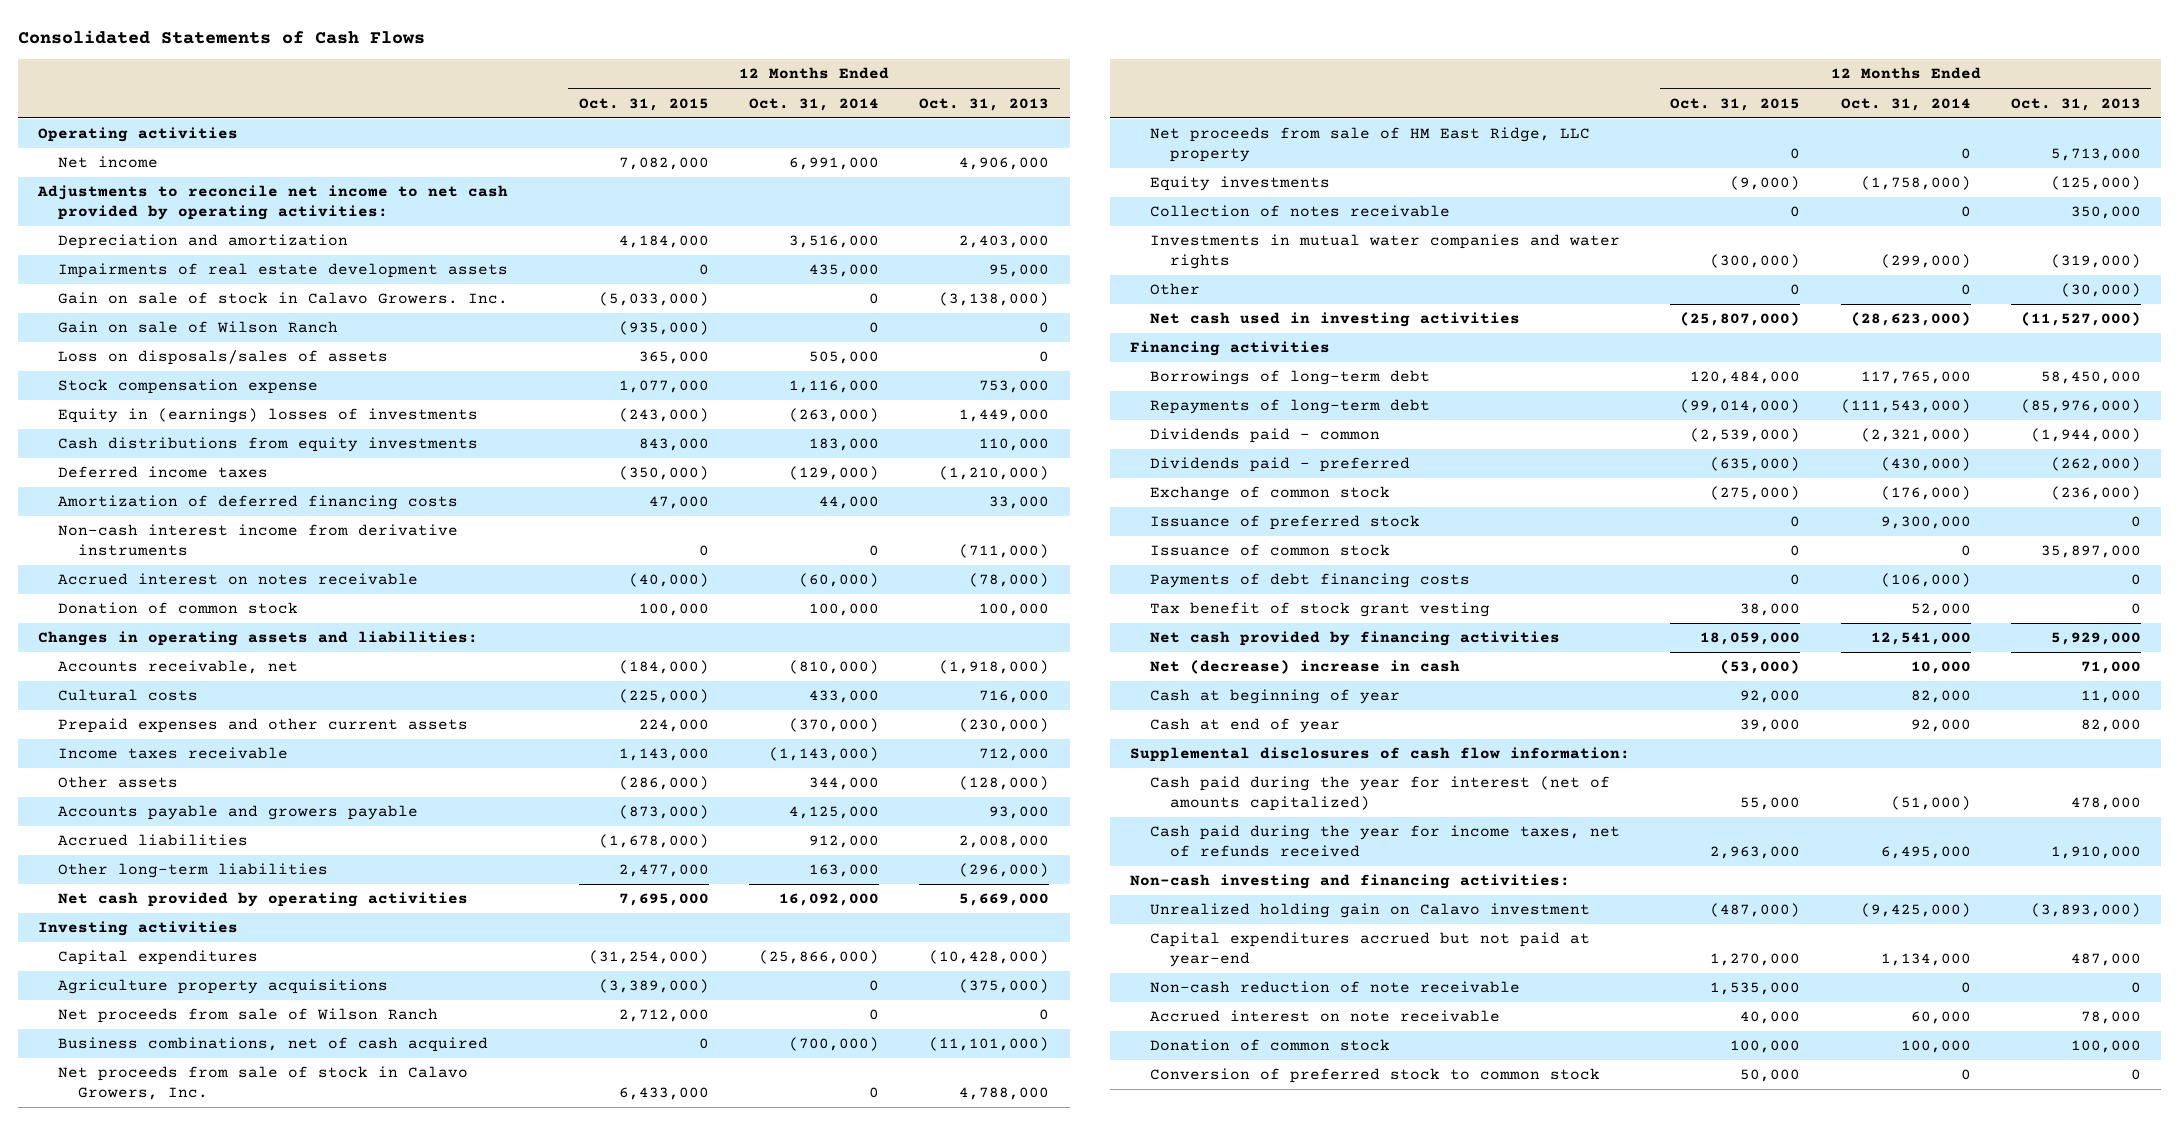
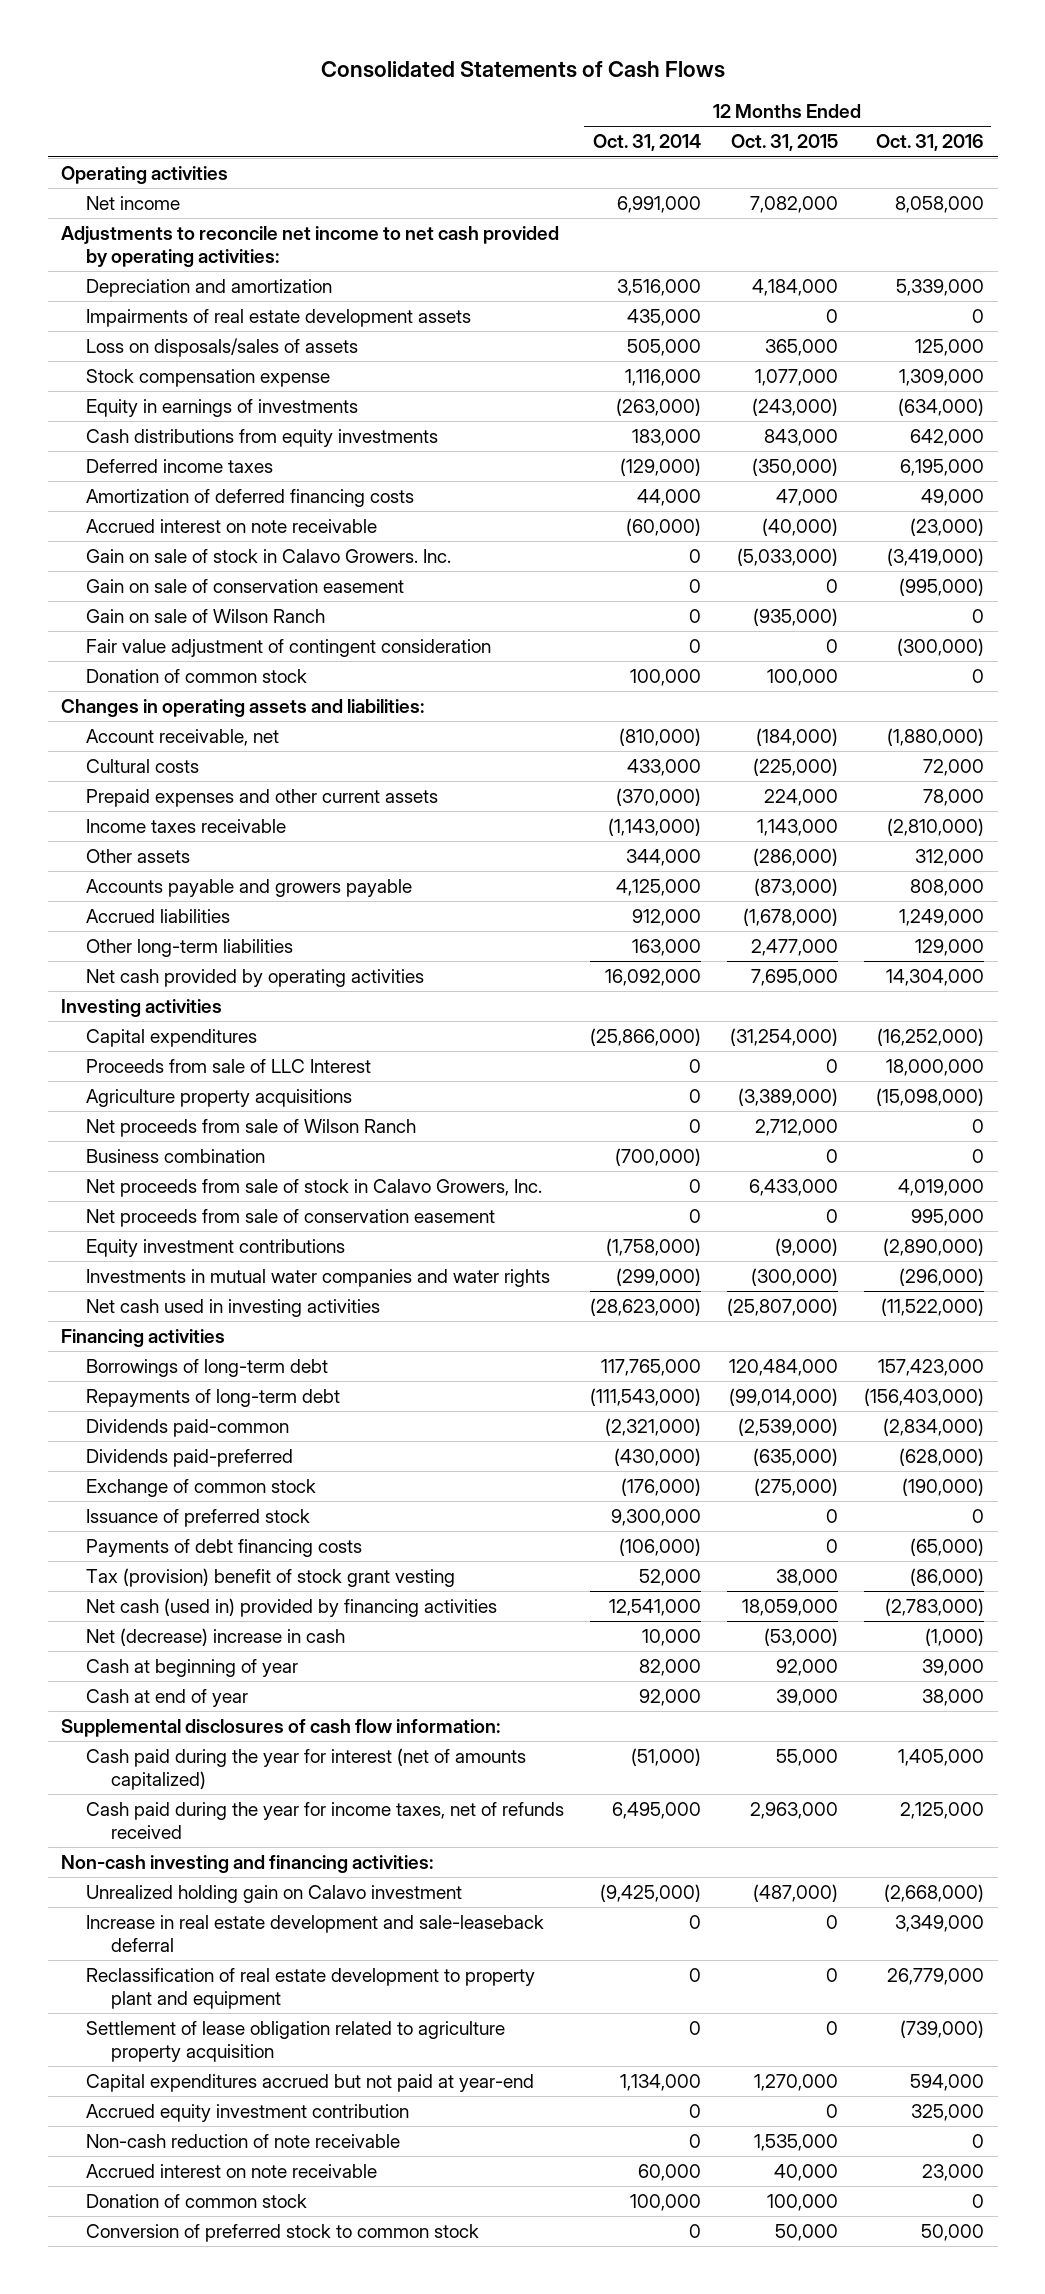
- | 12 Months Ended Oct. 31, 2015 | 12 Months Ended Oct. 31, 2014 | 12 Months Ended Oct. 31, 2013
+ | 12 Months Ended Oct. 31, 2014 | 12 Months Ended Oct. 31, 2015 | 12 Months Ended Oct. 31, 2016
- Equity in (earnings) losses of investments | (243,000) | (263,000) | 1,449,000
+ Equity in earnings of investments | (263,000) | (243,000) | (634,000)
- Non-cash interest income from derivative instruments | 0 | 0 | (711,000)
- Accrued interest on notes receivable | (40,000) | (60,000) | (78,000)
+ Accrued interest on note receivable | (60,000) | (40,000) | (23,000)
moved down: Gain on sale of stock in Calavo Growers. Inc. | 0 | (5,033,000) | (3,419,000)
+ Gain on sale of conservation easement | 0 | 0 | (995,000)
moved down: Gain on sale of Wilson Ranch | 0 | (935,000) | 0
+ Fair value adjustment of contingent consideration | 0 | 0 | (300,000)
- Accounts receivable, net | (184,000) | (810,000) | (1,918,000)
+ Account receivable, net | (810,000) | (184,000) | (1,880,000)
+ Proceeds from sale of LLC Interest | 0 | 0 | 18,000,000
- Business combinations, net of cash acquired | 0 | (700,000) | (11,101,000)
+ Business combination | (700,000) | 0 | 0
- Net proceeds from sale of HM East Ridge, LLC property | 0 | 0 | 5,713,000
- Equity investments | (9,000) | (1,758,000) | (125,000)
- Collection of notes receivable | 0 | 0 | 350,000
+ Net proceeds from sale of conservation easement | 0 | 0 | 995,000
+ Equity investment contributions | (1,758,000) | (9,000) | (2,890,000)
- Other | 0 | 0 | (30,000)
- Dividends paid - common | (2,539,000) | (2,321,000) | (1,944,000)
- Dividends paid - preferred | (635,000) | (430,000) | (262,000)
+ Dividends paid-common | (2,321,000) | (2,539,000) | (2,834,000)
+ Dividends paid-preferred | (430,000) | (635,000) | (628,000)
- Issuance of common stock | 0 | 0 | 35,897,000
- Tax benefit of stock grant vesting | 38,000 | 52,000 | 0
- Net cash provided by financing activities | 18,059,000 | 12,541,000 | 5,929,000
+ Tax (provision) benefit of stock grant vesting | 52,000 | 38,000 | (86,000)
+ Net cash (used in) provided by financing activities | 12,541,000 | 18,059,000 | (2,783,000)
+ Increase in real estate development and sale-leaseback deferral | 0 | 0 | 3,349,000
+ Reclassification of real estate development to property plant and equipment | 0 | 0 | 26,779,000
+ Settlement of lease obligation related to agriculture property acquisition | 0 | 0 | (739,000)
+ Accrued equity investment contribution | 0 | 0 | 325,000

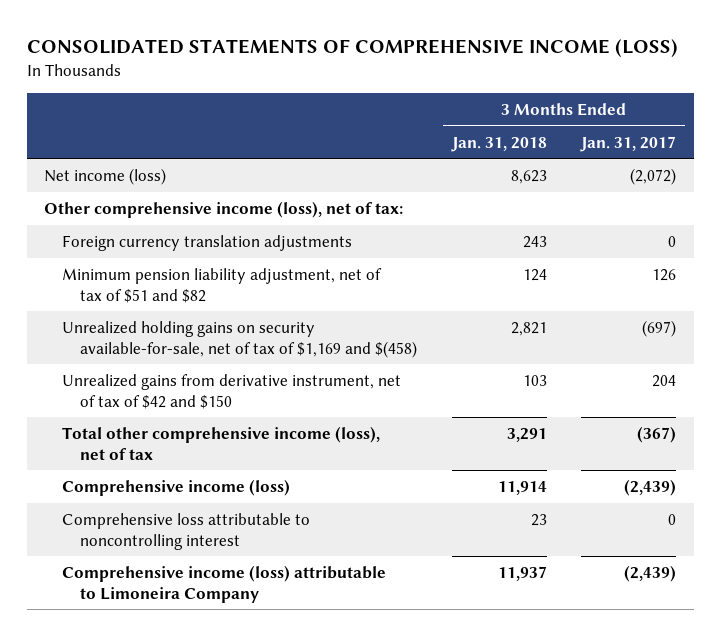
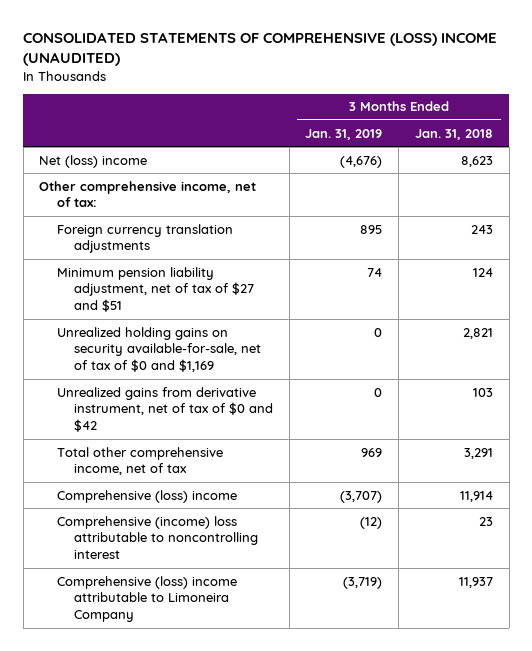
- CONSOLIDATED STATEMENTS OF COMPREHENSIVE INCOME (LOSS)
+ CONSOLIDATED STATEMENTS OF COMPREHENSIVE (LOSS) INCOME (UNAUDITED)
- | 3 Months Ended Jan. 31, 2018 | 3 Months Ended Jan. 31, 2017
+ | 3 Months Ended Jan. 31, 2019 | 3 Months Ended Jan. 31, 2018
- Net income (loss) | 8,623 | (2,072)
- Other comprehensive income (loss), net of tax:
+ Net (loss) income | (4,676) | 8,623
+ Other comprehensive income, net of tax:
- Minimum pension liability adjustment, net of tax of $51 and $82 | 124 | 126
- Unrealized holding gains on security available-for-sale, net of tax of $1,169 and $(458) | 2,821 | (697)
- Unrealized gains from derivative instrument, net of tax of $42 and $150 | 103 | 204
- Total other comprehensive income (loss), net of tax | 3,291 | (367)
- Comprehensive income (loss) | 11,914 | (2,439)
- Comprehensive loss attributable to noncontrolling interest | 23 | 0
- Comprehensive income (loss) attributable to Limoneira Company | 11,937 | (2,439)
+ Minimum pension liability adjustment, net of tax of $27 and $51 | 74 | 124
+ Unrealized holding gains on security available-for-sale, net of tax of $0 and $1,169 | 0 | 2,821
+ Unrealized gains from derivative instrument, net of tax of $0 and $42 | 0 | 103
+ Total other comprehensive income, net of tax | 969 | 3,291
+ Comprehensive (loss) income | (3,707) | 11,914
+ Comprehensive (income) loss attributable to noncontrolling interest | (12) | 23
+ Comprehensive (loss) income attributable to Limoneira Company | (3,719) | 11,937

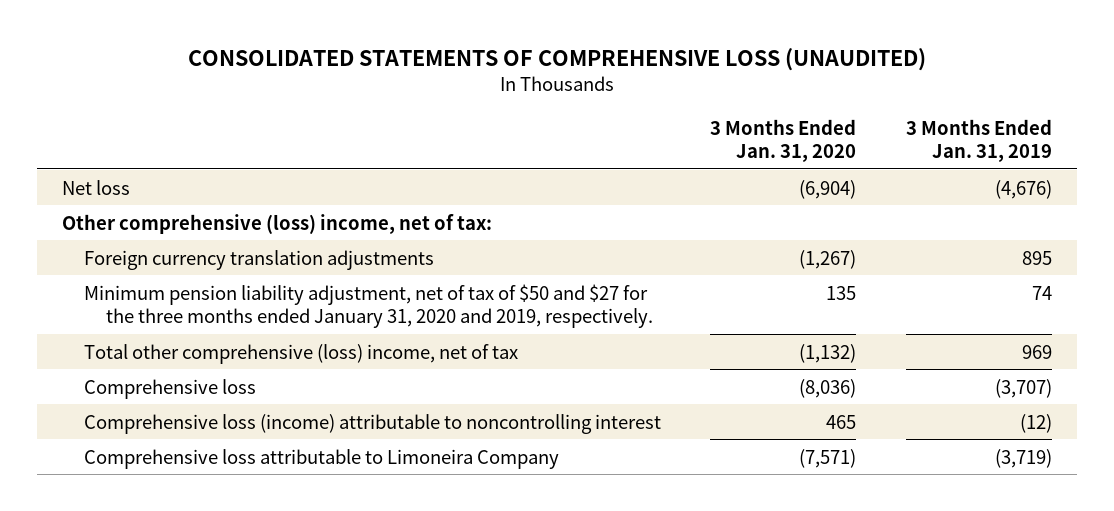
- CONSOLIDATED STATEMENTS OF COMPREHENSIVE (LOSS) INCOME (UNAUDITED)
+ CONSOLIDATED STATEMENTS OF COMPREHENSIVE LOSS (UNAUDITED)
- | 3 Months Ended Jan. 31, 2019 | 3 Months Ended Jan. 31, 2018
+ | 3 Months Ended Jan. 31, 2020 | 3 Months Ended Jan. 31, 2019
- Net (loss) income | (4,676) | 8,623
- Other comprehensive income, net of tax:
+ Net loss | (6,904) | (4,676)
+ Other comprehensive (loss) income, net of tax:
- Minimum pension liability adjustment, net of tax of $27 and $51 | 74 | 124
- Unrealized holding gains on security available-for-sale, net of tax of $0 and $1,169 | 0 | 2,821
- Unrealized gains from derivative instrument, net of tax of $0 and $42 | 0 | 103
- Total other comprehensive income, net of tax | 969 | 3,291
- Comprehensive (loss) income | (3,707) | 11,914
- Comprehensive (income) loss attributable to noncontrolling interest | (12) | 23
- Comprehensive (loss) income attributable to Limoneira Company | (3,719) | 11,937
+ Minimum pension liability adjustment, net of tax of $50 and $27 for the three months ended January 31, 2020 and 2019, respectively. | 135 | 74
+ Total other comprehensive (loss) income, net of tax | (1,132) | 969
+ Comprehensive loss | (8,036) | (3,707)
+ Comprehensive loss (income) attributable to noncontrolling interest | 465 | (12)
+ Comprehensive loss attributable to Limoneira Company | (7,571) | (3,719)

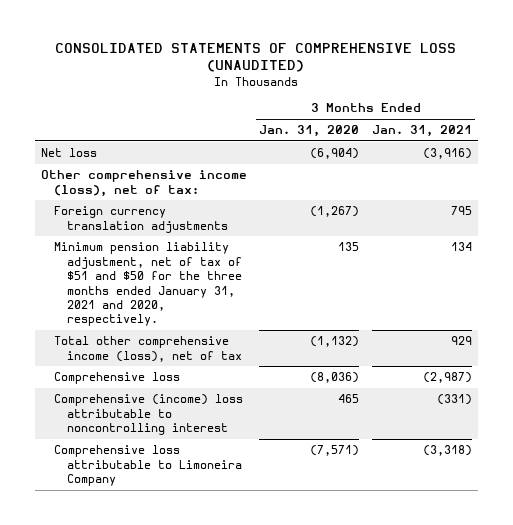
- | 3 Months Ended Jan. 31, 2020 | 3 Months Ended Jan. 31, 2019
+ | 3 Months Ended Jan. 31, 2020 | 3 Months Ended Jan. 31, 2021
- Other comprehensive (loss) income, net of tax:
+ Other comprehensive income (loss), net of tax:
- Minimum pension liability adjustment, net of tax of $50 and $27 for the three months ended January 31, 2020 and 2019, respectively. | 135 | 74
- Total other comprehensive (loss) income, net of tax | (1,132) | 969
+ Minimum pension liability adjustment, net of tax of $51 and $50 for the three months ended January 31, 2021 and 2020, respectively. | 135 | 134
+ Total other comprehensive income (loss), net of tax | (1,132) | 929
- Comprehensive loss (income) attributable to noncontrolling interest | 465 | (12)
+ Comprehensive (income) loss attributable to noncontrolling interest | 465 | (331)

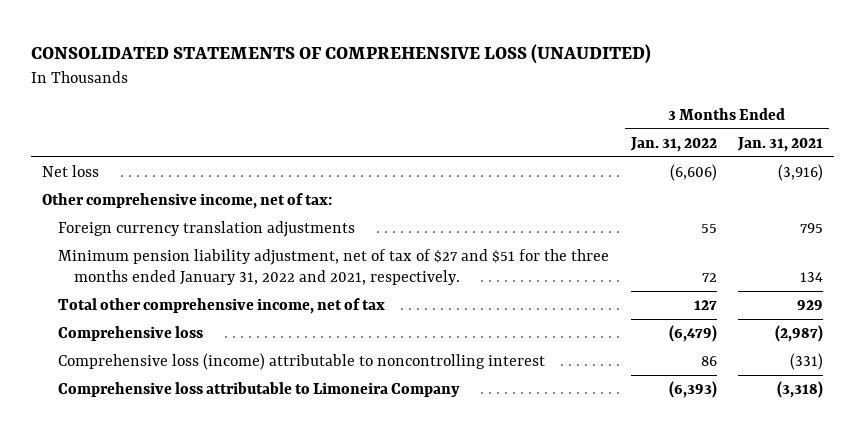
- | 3 Months Ended Jan. 31, 2020 | 3 Months Ended Jan. 31, 2021
+ | 3 Months Ended Jan. 31, 2022 | 3 Months Ended Jan. 31, 2021
- Other comprehensive income (loss), net of tax:
+ Other comprehensive income, net of tax:
- Minimum pension liability adjustment, net of tax of $51 and $50 for the three months ended January 31, 2021 and 2020, respectively. | 135 | 134
- Total other comprehensive income (loss), net of tax | (1,132) | 929
+ Minimum pension liability adjustment, net of tax of $27 and $51 for the three months ended January 31, 2022 and 2021, respectively. | 72 | 134
+ Total other comprehensive income, net of tax | 127 | 929
- Comprehensive (income) loss attributable to noncontrolling interest | 465 | (331)
+ Comprehensive loss (income) attributable to noncontrolling interest | 86 | (331)

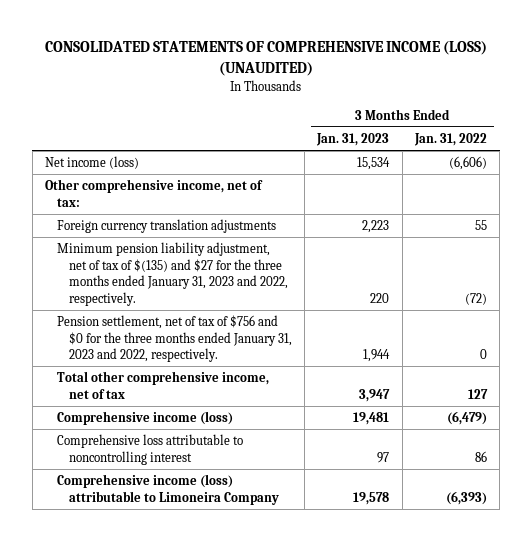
- CONSOLIDATED STATEMENTS OF COMPREHENSIVE LOSS (UNAUDITED)
+ CONSOLIDATED STATEMENTS OF COMPREHENSIVE INCOME (LOSS) (UNAUDITED)
- | 3 Months Ended Jan. 31, 2022 | 3 Months Ended Jan. 31, 2021
+ | 3 Months Ended Jan. 31, 2023 | 3 Months Ended Jan. 31, 2022
- Net loss | (6,606) | (3,916)
+ Net income (loss) | 15,534 | (6,606)
- Minimum pension liability adjustment, net of tax of $27 and $51 for the three months ended January 31, 2022 and 2021, respectively. | 72 | 134
+ Minimum pension liability adjustment, net of tax of $(135) and $27 for the three months ended January 31, 2023 and 2022, respectively. | 220 | (72)
+ Pension settlement, net of tax of $756 and $0 for the three months ended January 31, 2023 and 2022, respectively. | 1,944 | 0
- Comprehensive loss | (6,479) | (2,987)
- Comprehensive loss (income) attributable to noncontrolling interest | 86 | (331)
- Comprehensive loss attributable to Limoneira Company | (6,393) | (3,318)
+ Comprehensive income (loss) | 19,481 | (6,479)
+ Comprehensive loss attributable to noncontrolling interest | 97 | 86
+ Comprehensive income (loss) attributable to Limoneira Company | 19,578 | (6,393)

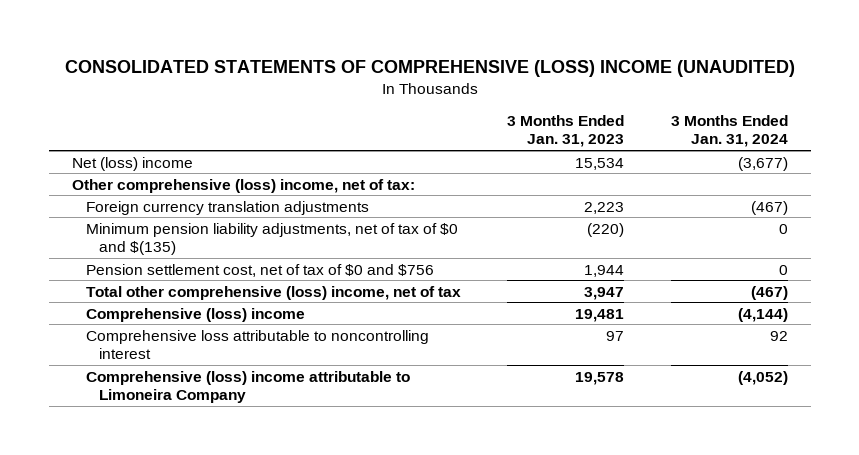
- CONSOLIDATED STATEMENTS OF COMPREHENSIVE INCOME (LOSS) (UNAUDITED)
+ CONSOLIDATED STATEMENTS OF COMPREHENSIVE (LOSS) INCOME (UNAUDITED)
- | 3 Months Ended Jan. 31, 2023 | 3 Months Ended Jan. 31, 2022
+ | 3 Months Ended Jan. 31, 2023 | 3 Months Ended Jan. 31, 2024
- Net income (loss) | 15,534 | (6,606)
- Other comprehensive income, net of tax:
+ Net (loss) income | 15,534 | (3,677)
+ Other comprehensive (loss) income, net of tax:
- Minimum pension liability adjustment, net of tax of $(135) and $27 for the three months ended January 31, 2023 and 2022, respectively. | 220 | (72)
- Pension settlement, net of tax of $756 and $0 for the three months ended January 31, 2023 and 2022, respectively. | 1,944 | 0
- Total other comprehensive income, net of tax | 3,947 | 127
- Comprehensive income (loss) | 19,481 | (6,479)
+ Minimum pension liability adjustments, net of tax of $0 and $(135) | (220) | 0
+ Pension settlement cost, net of tax of $0 and $756 | 1,944 | 0
+ Total other comprehensive (loss) income, net of tax | 3,947 | (467)
+ Comprehensive (loss) income | 19,481 | (4,144)
- Comprehensive income (loss) attributable to Limoneira Company | 19,578 | (6,393)
+ Comprehensive (loss) income attributable to Limoneira Company | 19,578 | (4,052)

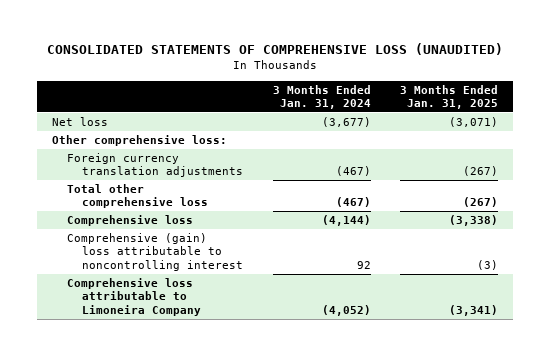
- CONSOLIDATED STATEMENTS OF COMPREHENSIVE (LOSS) INCOME (UNAUDITED)
+ CONSOLIDATED STATEMENTS OF COMPREHENSIVE LOSS (UNAUDITED)
- | 3 Months Ended Jan. 31, 2023 | 3 Months Ended Jan. 31, 2024
+ | 3 Months Ended Jan. 31, 2024 | 3 Months Ended Jan. 31, 2025
- Net (loss) income | 15,534 | (3,677)
- Other comprehensive (loss) income, net of tax:
+ Net loss | (3,677) | (3,071)
+ Other comprehensive loss:
- Minimum pension liability adjustments, net of tax of $0 and $(135) | (220) | 0
- Pension settlement cost, net of tax of $0 and $756 | 1,944 | 0
- Total other comprehensive (loss) income, net of tax | 3,947 | (467)
- Comprehensive (loss) income | 19,481 | (4,144)
- Comprehensive loss attributable to noncontrolling interest | 97 | 92
- Comprehensive (loss) income attributable to Limoneira Company | 19,578 | (4,052)
+ Total other comprehensive loss | (467) | (267)
+ Comprehensive loss | (4,144) | (3,338)
+ Comprehensive (gain) loss attributable to noncontrolling interest | 92 | (3)
+ Comprehensive loss attributable to Limoneira Company | (4,052) | (3,341)

